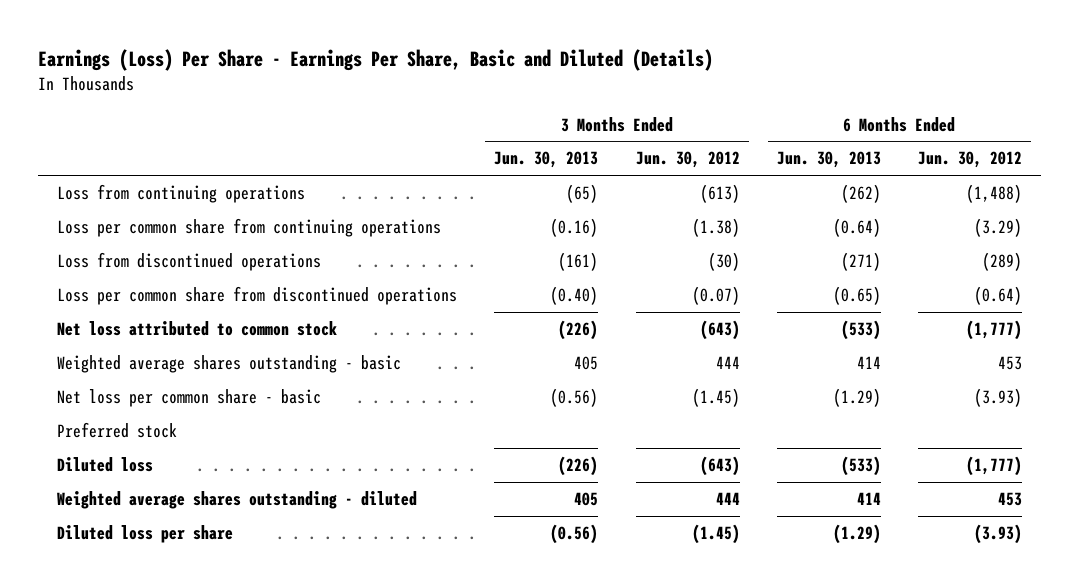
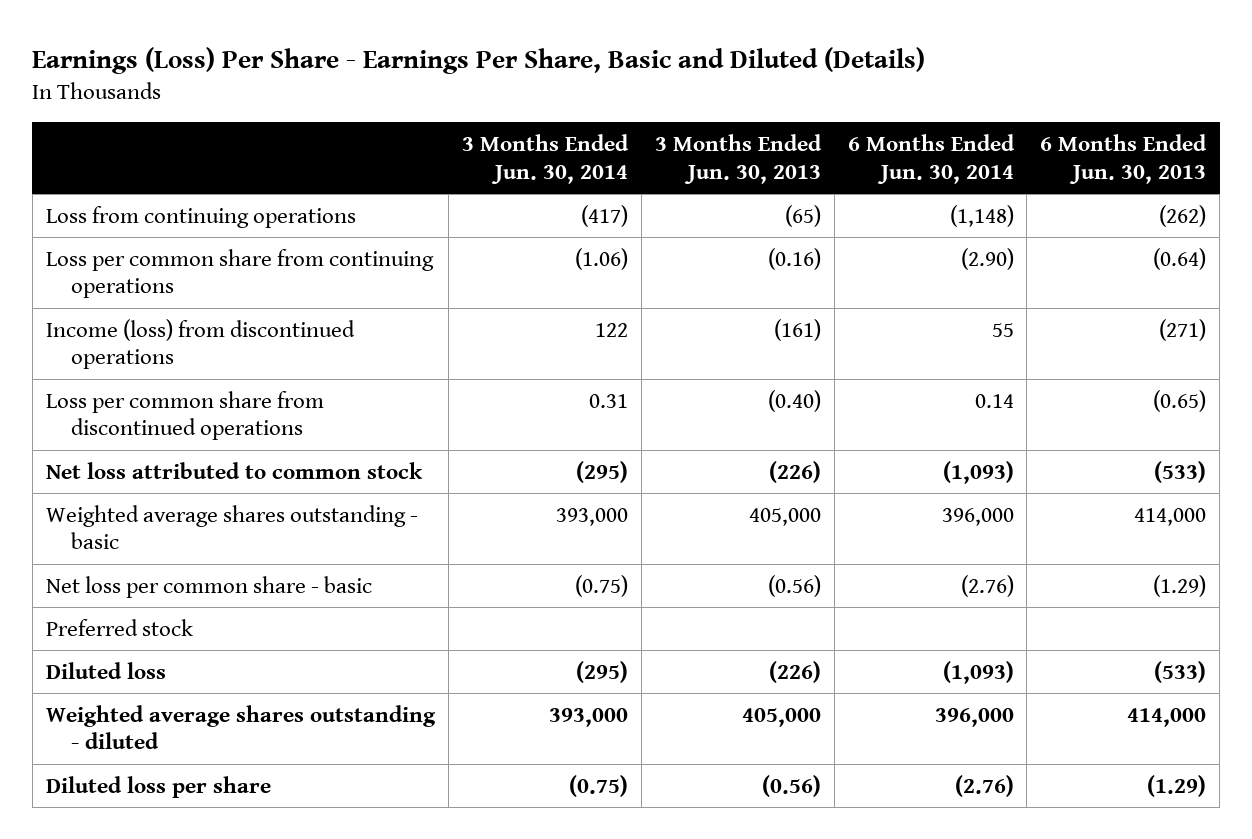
- | 3 Months Ended Jun. 30, 2013 | 3 Months Ended Jun. 30, 2012 | 6 Months Ended Jun. 30, 2013 | 6 Months Ended Jun. 30, 2012
+ | 3 Months Ended Jun. 30, 2014 | 3 Months Ended Jun. 30, 2013 | 6 Months Ended Jun. 30, 2014 | 6 Months Ended Jun. 30, 2013
- Loss from discontinued operations | (161) | (30) | (271) | (289)
+ Income (loss) from discontinued operations | 122 | (161) | 55 | (271)
- Weighted average shares outstanding - basic | 405 | 444 | 414 | 453
+ Weighted average shares outstanding - basic | 393,000 | 405,000 | 396,000 | 414,000
- Weighted average shares outstanding - diluted | 405 | 444 | 414 | 453
+ Weighted average shares outstanding - diluted | 393,000 | 405,000 | 396,000 | 414,000

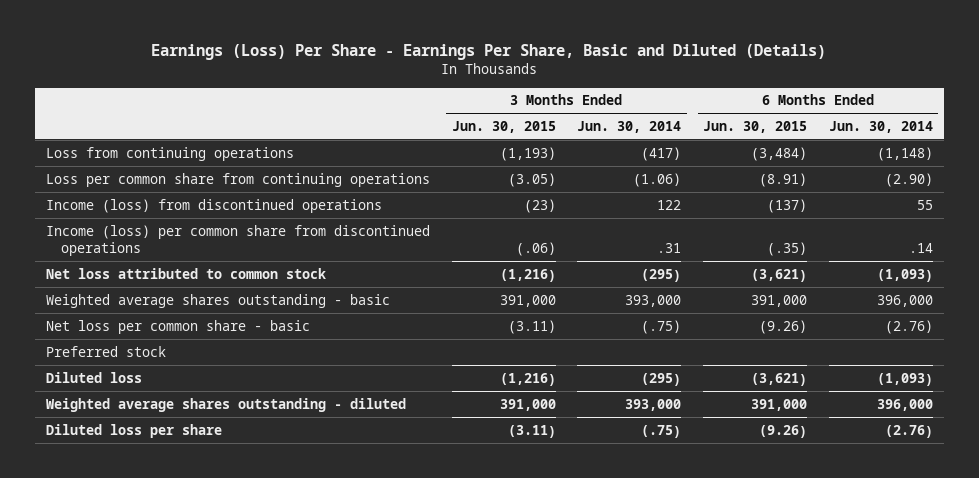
- | 3 Months Ended Jun. 30, 2014 | 3 Months Ended Jun. 30, 2013 | 6 Months Ended Jun. 30, 2014 | 6 Months Ended Jun. 30, 2013
+ | 3 Months Ended Jun. 30, 2015 | 3 Months Ended Jun. 30, 2014 | 6 Months Ended Jun. 30, 2015 | 6 Months Ended Jun. 30, 2014
- Loss per common share from discontinued operations | 0.31 | (0.40) | 0.14 | (0.65)
+ Income (loss) per common share from discontinued operations | (.06) | .31 | (.35) | .14
- Net loss per common share - basic | (0.75) | (0.56) | (2.76) | (1.29)
+ Net loss per common share - basic | (3.11) | (.75) | (9.26) | (2.76)
- Diluted loss per share | (0.75) | (0.56) | (2.76) | (1.29)
+ Diluted loss per share | (3.11) | (.75) | (9.26) | (2.76)

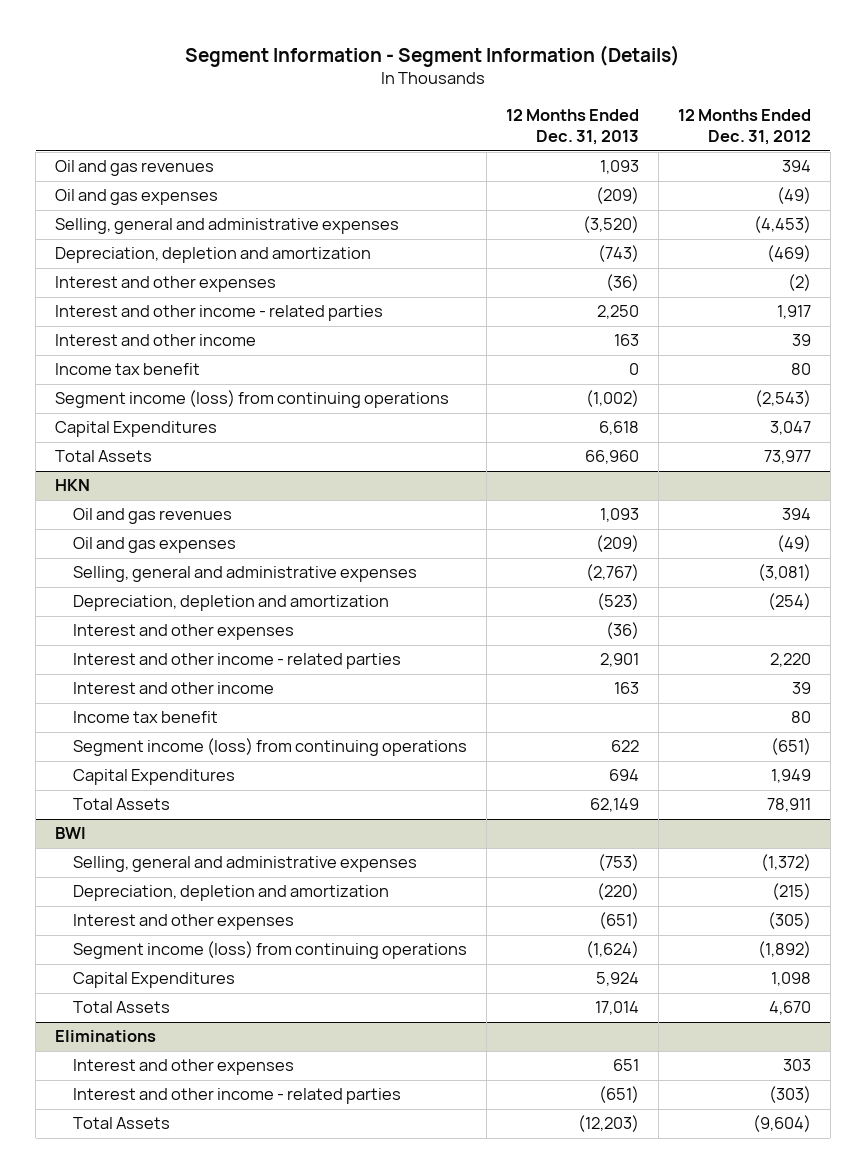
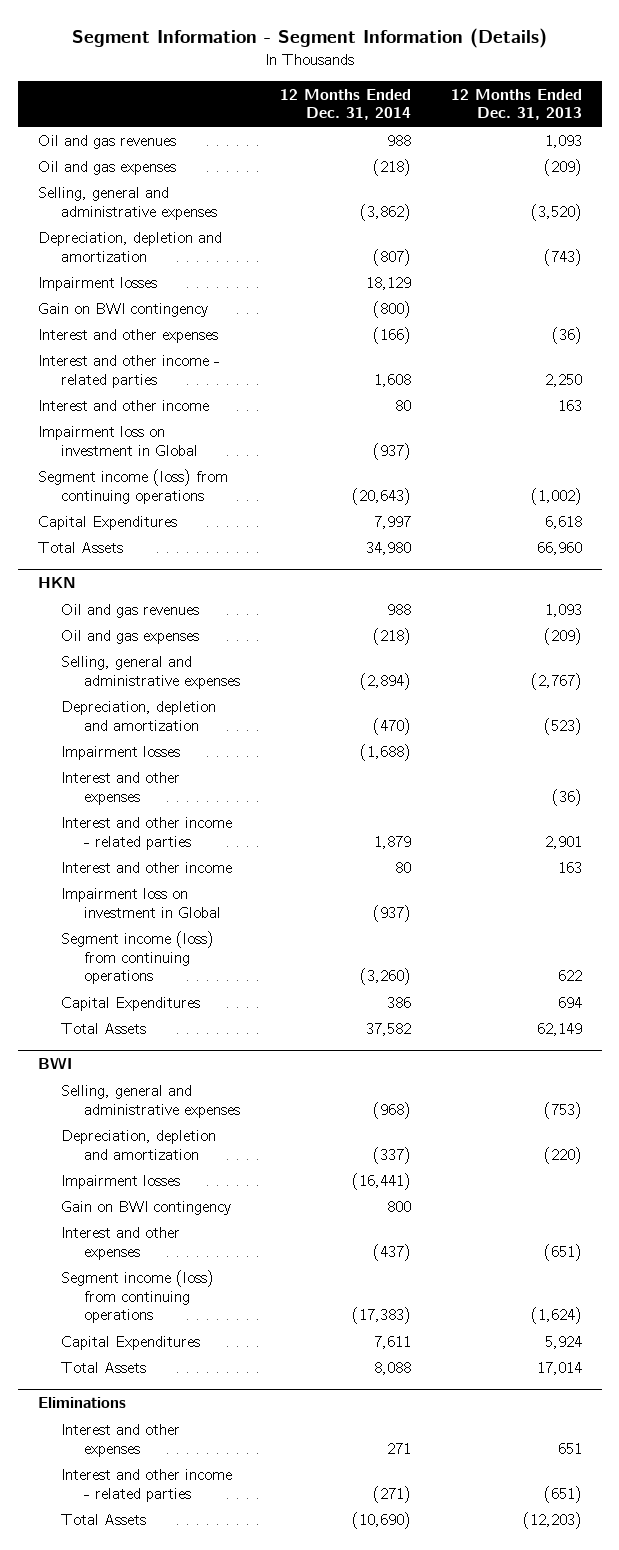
- | 12 Months Ended Dec. 31, 2013 | 12 Months Ended Dec. 31, 2012
+ | 12 Months Ended Dec. 31, 2014 | 12 Months Ended Dec. 31, 2013
+ Impairment losses | 18,129 |
+ Gain on BWI contingency | (800) |
- Income tax benefit | 0 | 80
+ Impairment loss on investment in Global | (937) |
@ HKN
+ Impairment losses | (1,688) |
- Income tax benefit | | 80
+ Impairment loss on investment in Global | (937) |
@ BWI
+ Impairment losses | (16,441) |
+ Gain on BWI contingency | 800 |

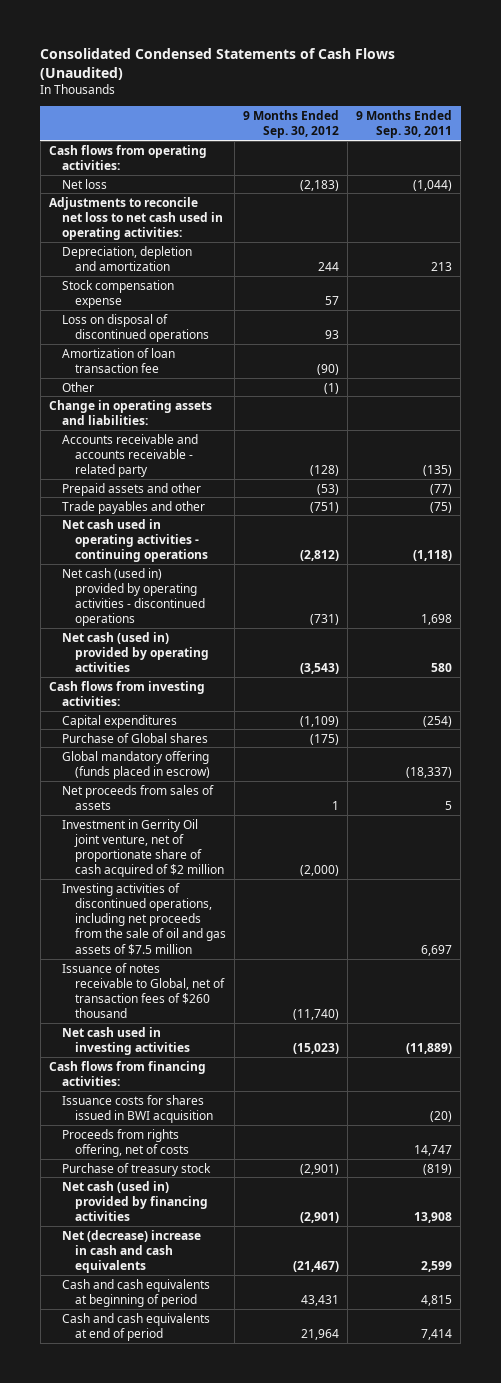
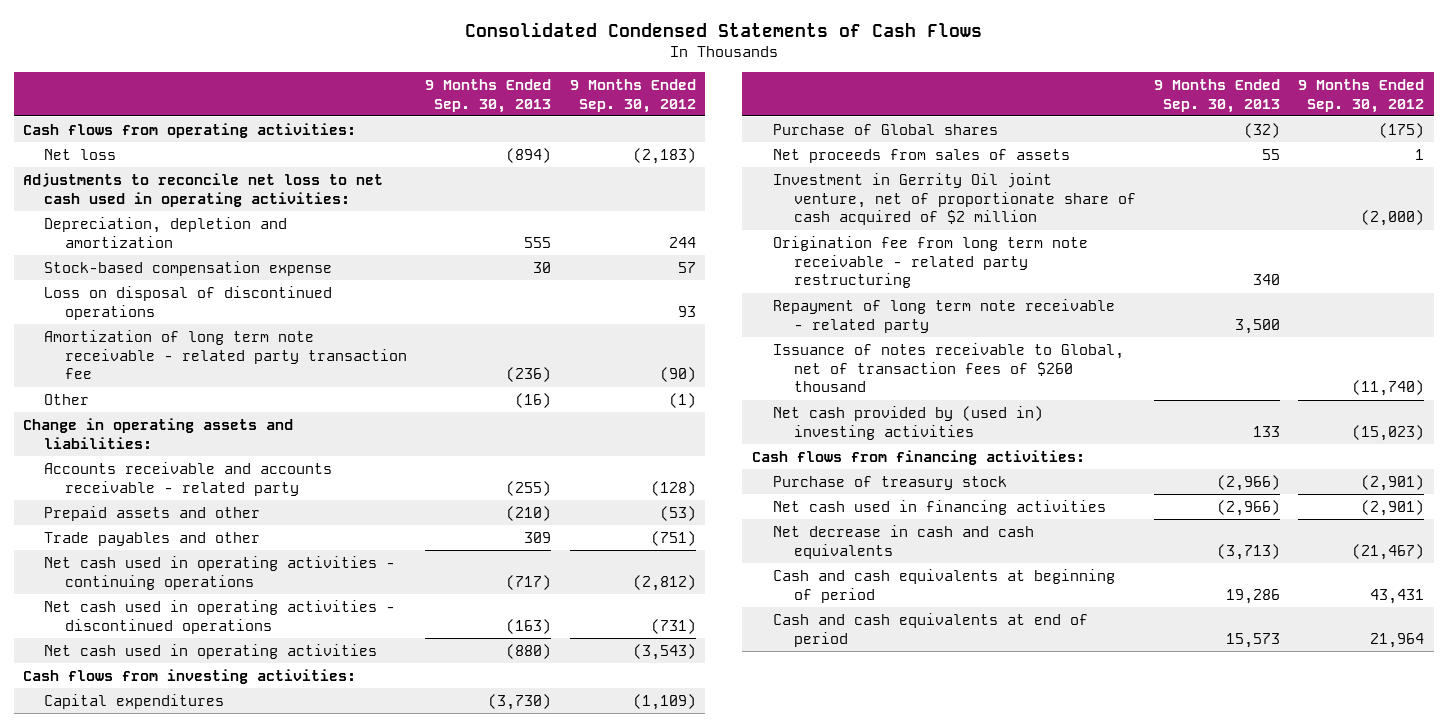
- Consolidated Condensed Statements of Cash Flows (Unaudited)
+ Consolidated Condensed Statements of Cash Flows
- | 9 Months Ended Sep. 30, 2012 | 9 Months Ended Sep. 30, 2011
+ | 9 Months Ended Sep. 30, 2013 | 9 Months Ended Sep. 30, 2012
- Stock compensation expense | 57 |
+ Stock-based compensation expense | 30 | 57
- Amortization of loan transaction fee | (90) |
+ Amortization of long term note receivable - related party transaction fee | (236) | (90)
- Net cash (used in) provided by operating activities - discontinued operations | (731) | 1,698
- Net cash (used in) provided by operating activities | (3,543) | 580
+ Net cash used in operating activities - discontinued operations | (163) | (731)
+ Net cash used in operating activities | (880) | (3,543)
- Global mandatory offering (funds placed in escrow) | | (18,337)
- Investing activities of discontinued operations, including net proceeds from the sale of oil and gas assets of $7.5 million | | 6,697
+ Origination fee from long term note receivable - related party restructuring | 340 |
+ Repayment of long term note receivable - related party | 3,500 |
- Net cash used in investing activities | (15,023) | (11,889)
+ Net cash provided by (used in) investing activities | 133 | (15,023)
- Issuance costs for shares issued in BWI acquisition | | (20)
- Proceeds from rights offering, net of costs | | 14,747
- Net cash (used in) provided by financing activities | (2,901) | 13,908
- Net (decrease) increase in cash and cash equivalents | (21,467) | 2,599
+ Net cash used in financing activities | (2,966) | (2,901)
+ Net decrease in cash and cash equivalents | (3,713) | (21,467)

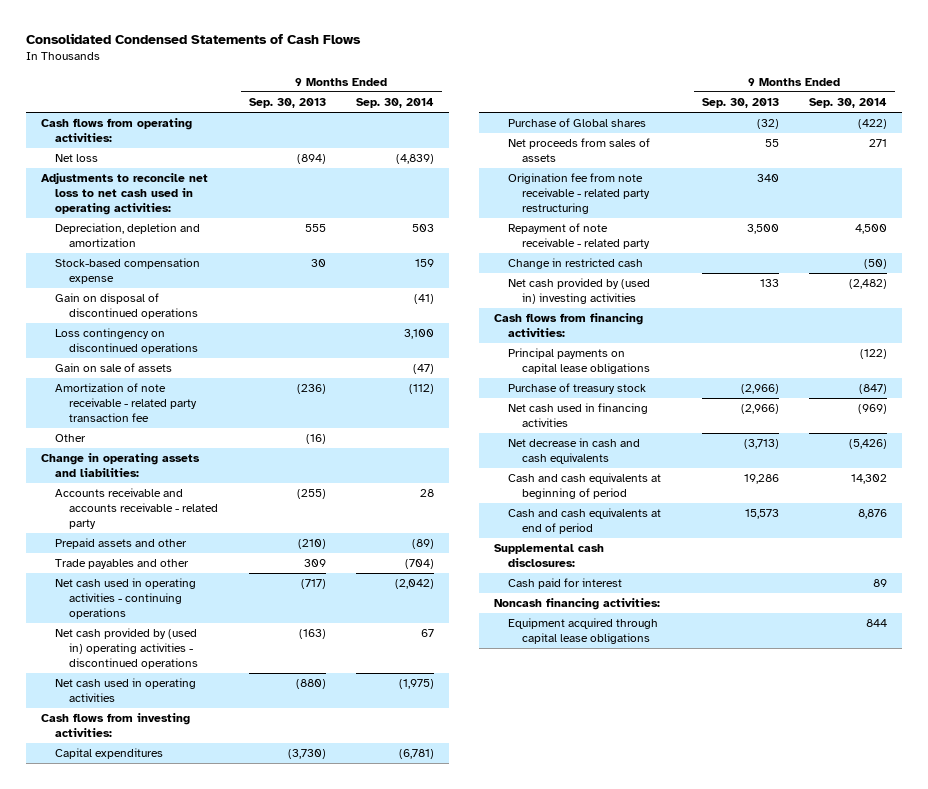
- | 9 Months Ended Sep. 30, 2013 | 9 Months Ended Sep. 30, 2012
+ | 9 Months Ended Sep. 30, 2013 | 9 Months Ended Sep. 30, 2014
- Loss on disposal of discontinued operations | | 93
- Amortization of long term note receivable - related party transaction fee | (236) | (90)
+ Gain on disposal of discontinued operations | | (41)
+ Loss contingency on discontinued operations | | 3,100
+ Gain on sale of assets | | (47)
+ Amortization of note receivable - related party transaction fee | (236) | (112)
- Net cash used in operating activities - discontinued operations | (163) | (731)
+ Net cash provided by (used in) operating activities - discontinued operations | (163) | 67
- Investment in Gerrity Oil joint venture, net of proportionate share of cash acquired of $2 million | | (2,000)
- Origination fee from long term note receivable - related party restructuring | 340 |
- Repayment of long term note receivable - related party | 3,500 |
- Issuance of notes receivable to Global, net of transaction fees of $260 thousand | | (11,740)
+ Origination fee from note receivable - related party restructuring | 340 |
+ Repayment of note receivable - related party | 3,500 | 4,500
+ Change in restricted cash | | (50)
+ Principal payments on capital lease obligations | | (122)
+ Supplemental cash disclosures:
+ Cash paid for interest | | 89
+ Noncash financing activities:
+ Equipment acquired through capital lease obligations | | 844

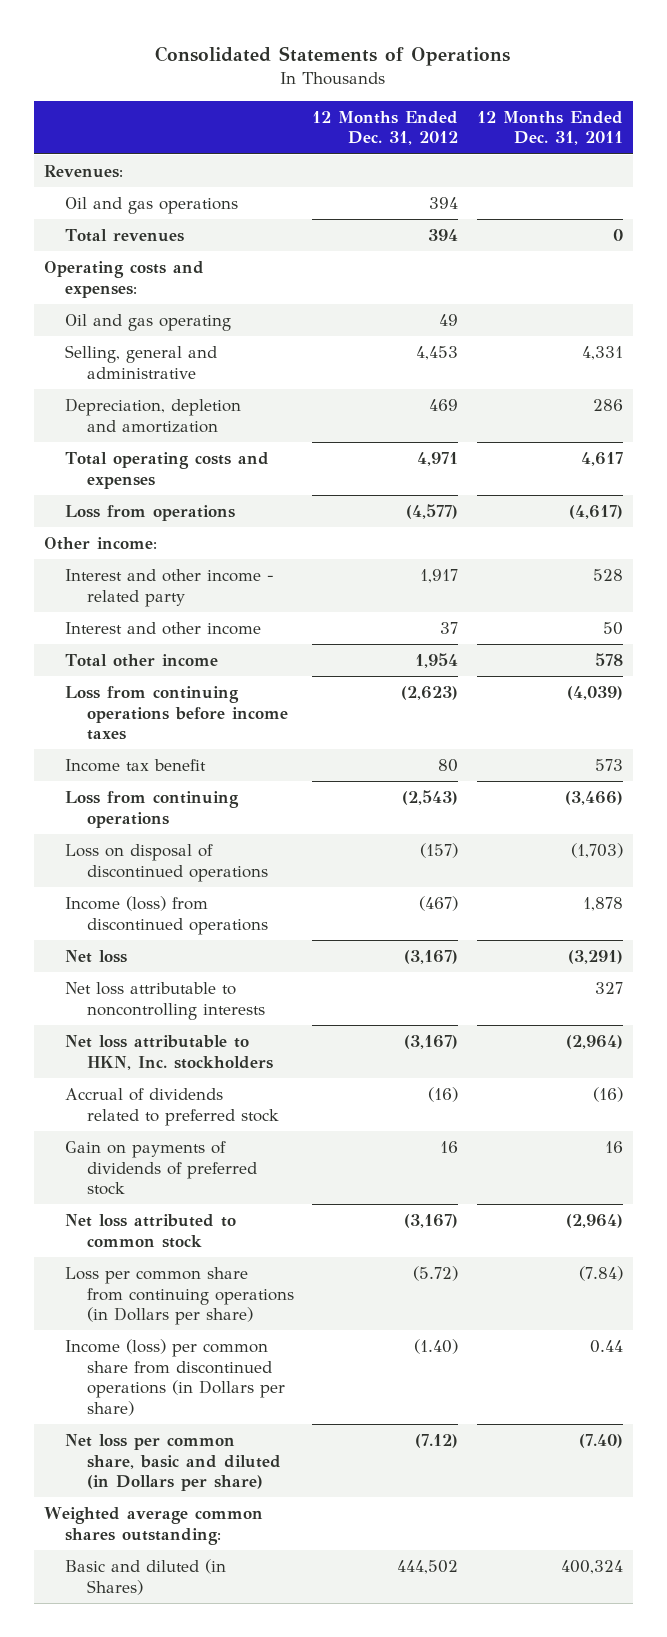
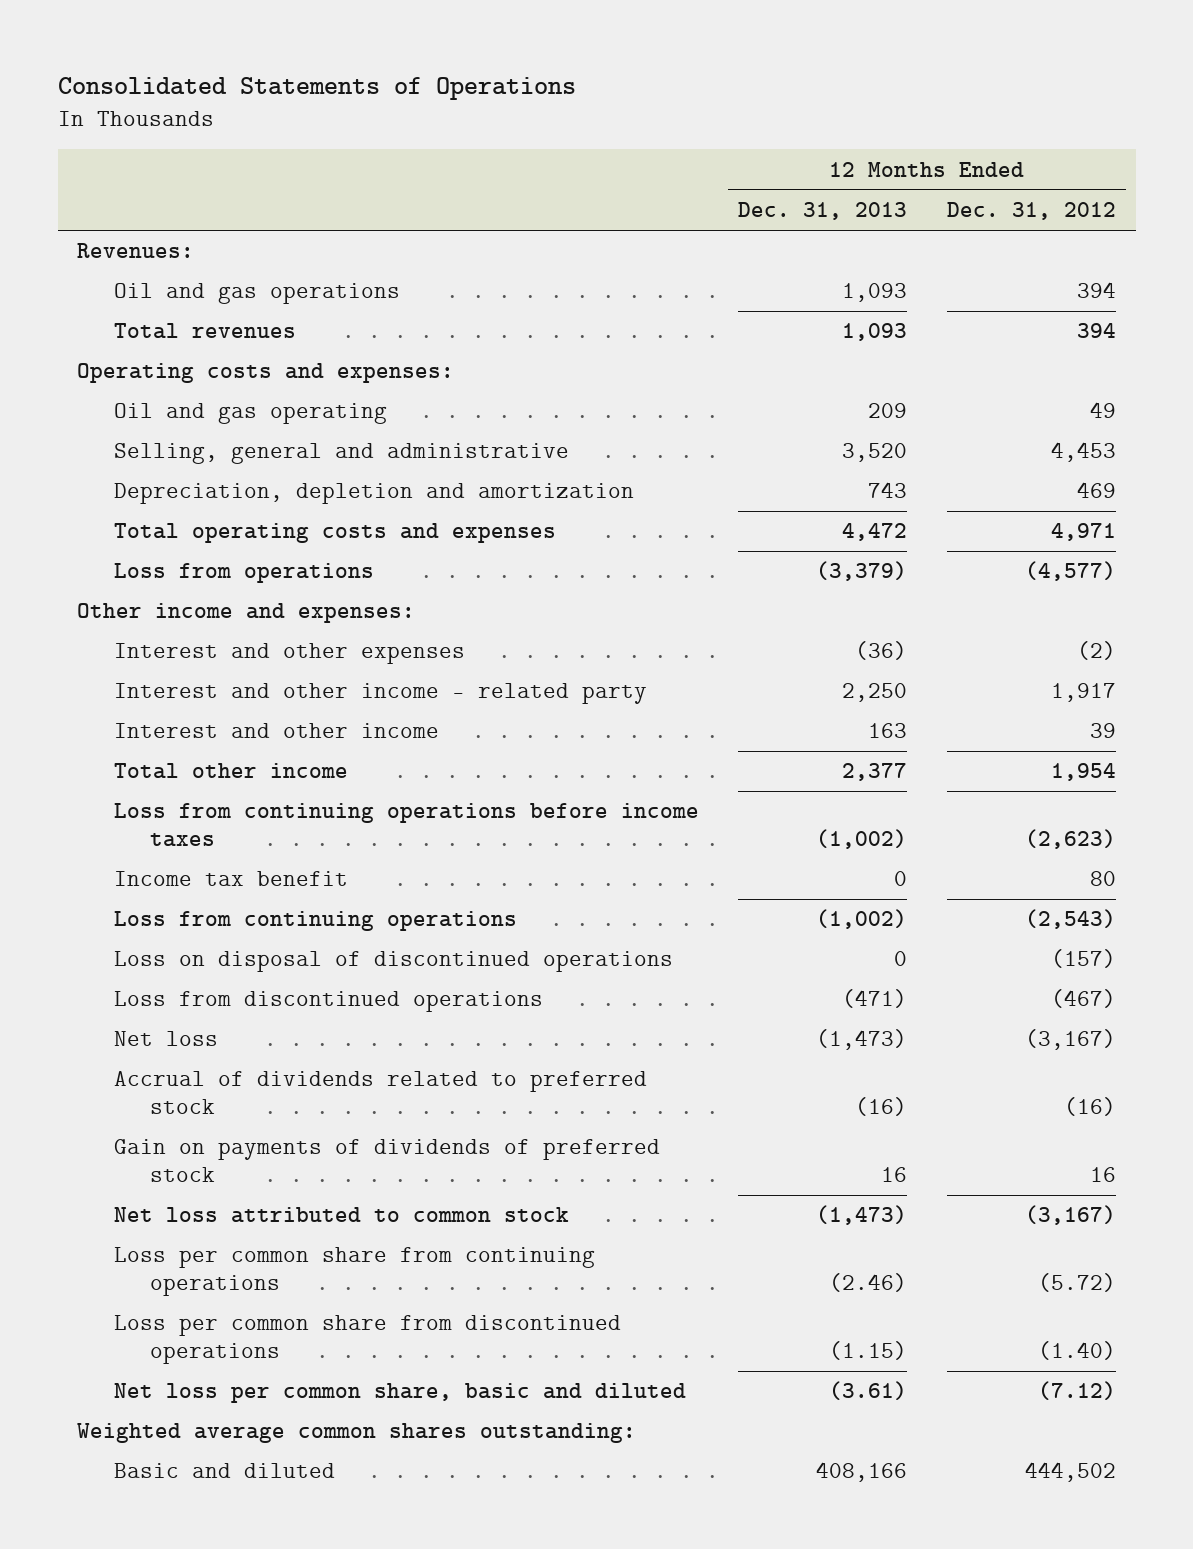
- | 12 Months Ended Dec. 31, 2012 | 12 Months Ended Dec. 31, 2011
+ | 12 Months Ended Dec. 31, 2013 | 12 Months Ended Dec. 31, 2012
- Other income:
+ Other income and expenses:
+ Interest and other expenses | (36) | (2)
- Interest and other income | 37 | 50
+ Interest and other income | 163 | 39
- Income (loss) from discontinued operations | (467) | 1,878
+ Loss from discontinued operations | (471) | (467)
- Net loss attributable to noncontrolling interests | | 327
- Net loss attributable to HKN, Inc. stockholders | (3,167) | (2,964)
- Loss per common share from continuing operations (in Dollars per share) | (5.72) | (7.84)
- Income (loss) per common share from discontinued operations (in Dollars per share) | (1.40) | 0.44
- Net loss per common share, basic and diluted (in Dollars per share) | (7.12) | (7.40)
+ Loss per common share from continuing operations | (2.46) | (5.72)
+ Loss per common share from discontinued operations | (1.15) | (1.40)
+ Net loss per common share, basic and diluted | (3.61) | (7.12)
- Basic and diluted (in Shares) | 444,502 | 400,324
+ Basic and diluted | 408,166 | 444,502

